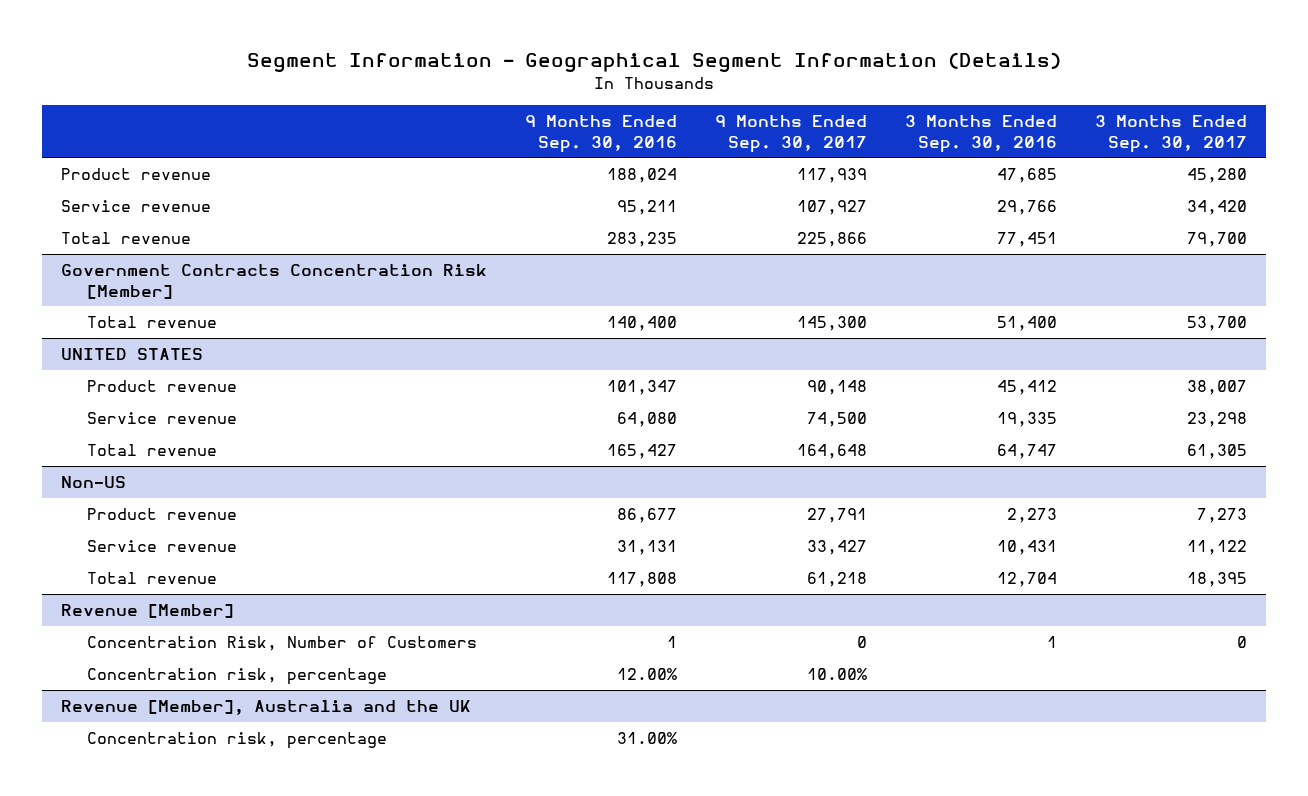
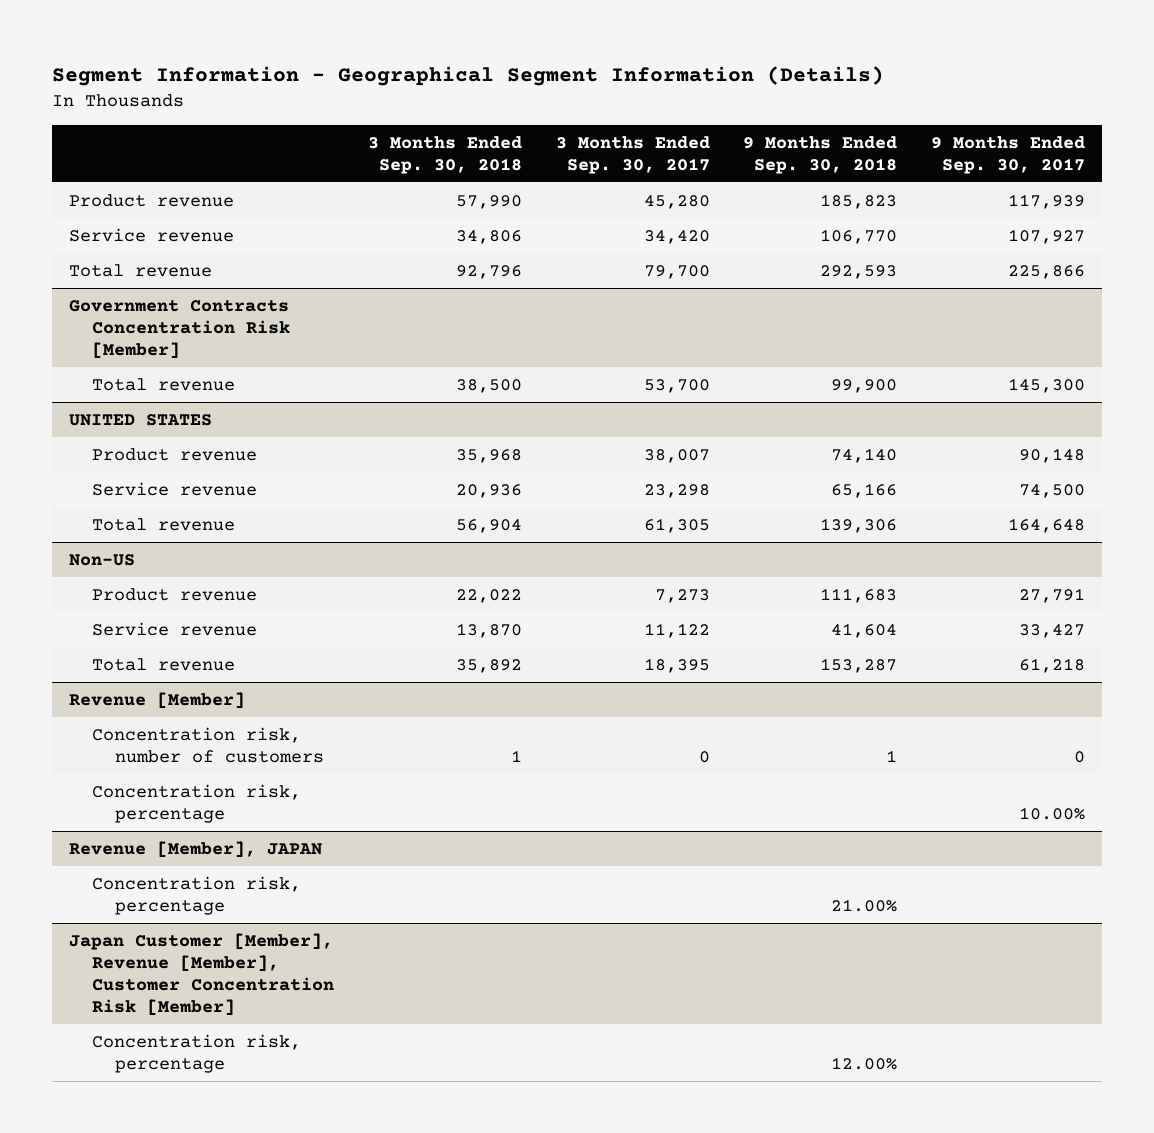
- | 9 Months Ended Sep. 30, 2016 | 9 Months Ended Sep. 30, 2017 | 3 Months Ended Sep. 30, 2016 | 3 Months Ended Sep. 30, 2017
+ | 3 Months Ended Sep. 30, 2018 | 3 Months Ended Sep. 30, 2017 | 9 Months Ended Sep. 30, 2018 | 9 Months Ended Sep. 30, 2017
@ Revenue [Member]
- Concentration Risk, Number of Customers | 1 | 0 | 1 | 0
+ Concentration risk, number of customers | 1 | 0 | 1 | 0
- Revenue [Member], Australia and the UK
+ Revenue [Member], JAPAN
+ Japan Customer [Member], Revenue [Member], Customer Concentration Risk [Member]
+ Concentration risk, percentage | | | 12.00% |

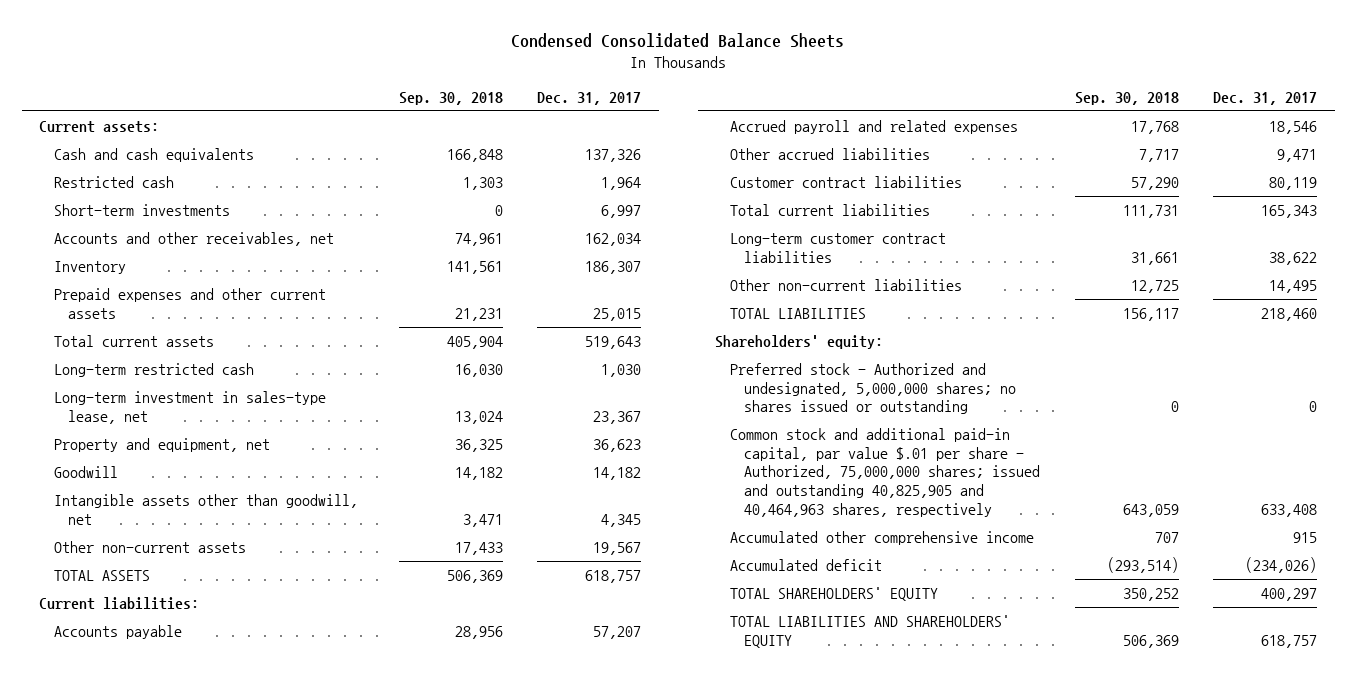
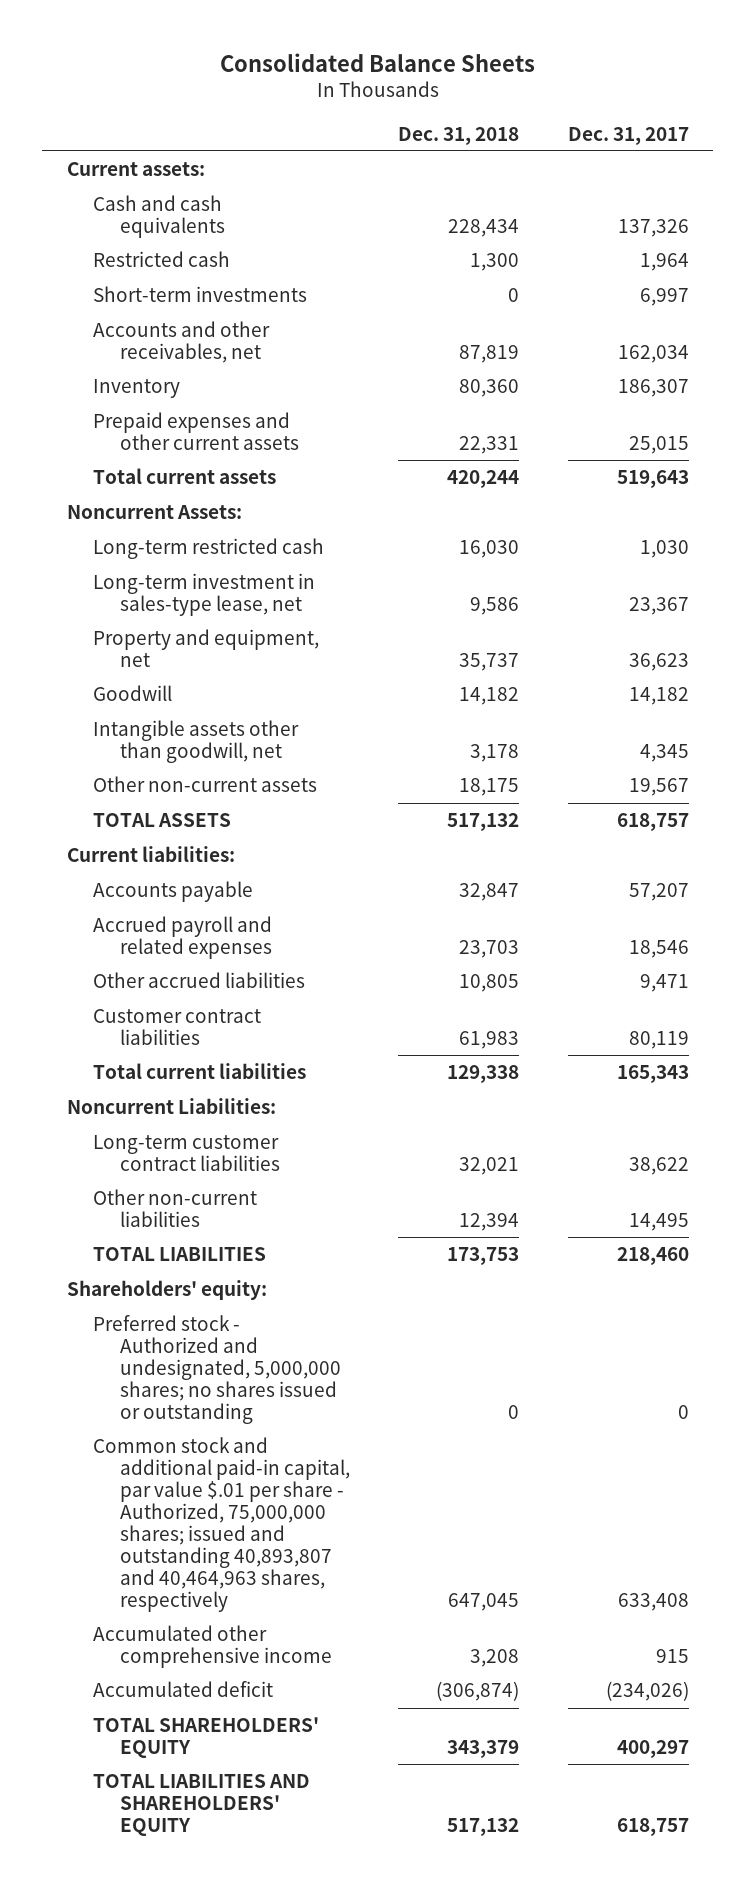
- Condensed Consolidated Balance Sheets
+ Consolidated Balance Sheets
- | Sep. 30, 2018 | Dec. 31, 2017
+ | Dec. 31, 2018 | Dec. 31, 2017
+ Noncurrent Assets:
+ Noncurrent Liabilities:
- Common stock and additional paid-in capital, par value $.01 per share - Authorized, 75,000,000 shares; issued and outstanding 40,825,905 and 40,464,963 shares, respectively | 643,059 | 633,408
+ Common stock and additional paid-in capital, par value $.01 per share - Authorized, 75,000,000 shares; issued and outstanding 40,893,807 and 40,464,963 shares, respectively | 647,045 | 633,408

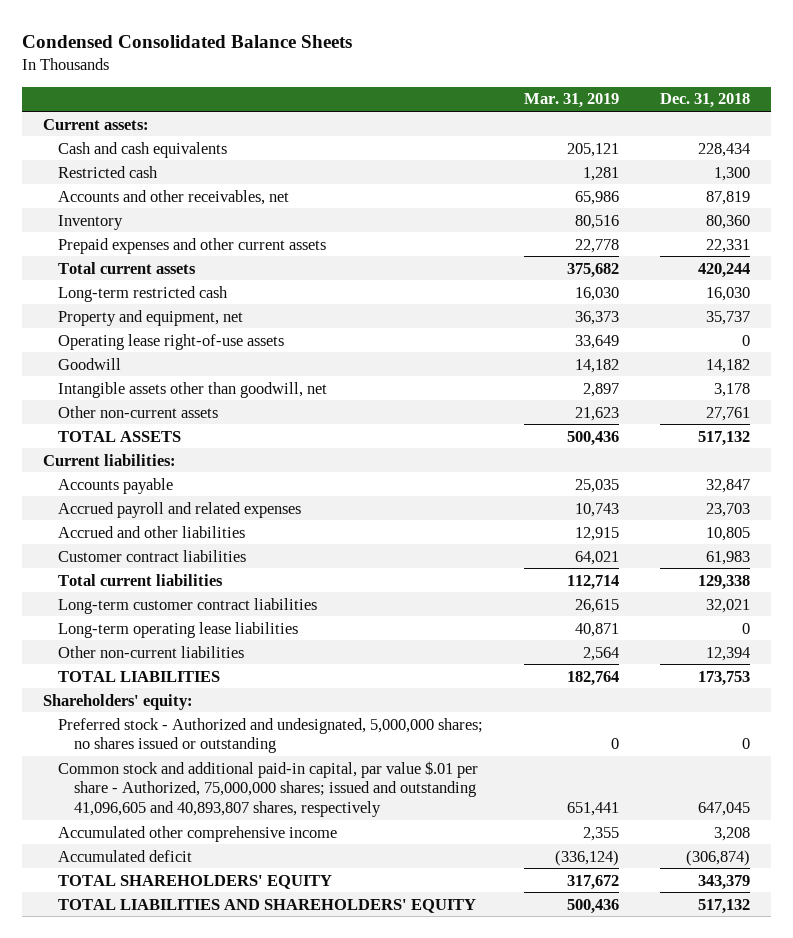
- Consolidated Balance Sheets
+ Condensed Consolidated Balance Sheets
- | Dec. 31, 2018 | Dec. 31, 2017
+ | Mar. 31, 2019 | Dec. 31, 2018
- Short-term investments | 0 | 6,997
- Noncurrent Assets:
- Long-term investment in sales-type lease, net | 9,586 | 23,367
+ Operating lease right-of-use assets | 33,649 | 0
- Other non-current assets | 18,175 | 19,567
+ Other non-current assets | 21,623 | 27,761
- Other accrued liabilities | 10,805 | 9,471
+ Accrued and other liabilities | 12,915 | 10,805
- Noncurrent Liabilities:
+ Long-term operating lease liabilities | 40,871 | 0
- Common stock and additional paid-in capital, par value $.01 per share - Authorized, 75,000,000 shares; issued and outstanding 40,893,807 and 40,464,963 shares, respectively | 647,045 | 633,408
+ Common stock and additional paid-in capital, par value $.01 per share - Authorized, 75,000,000 shares; issued and outstanding 41,096,605 and 40,893,807 shares, respectively | 651,441 | 647,045

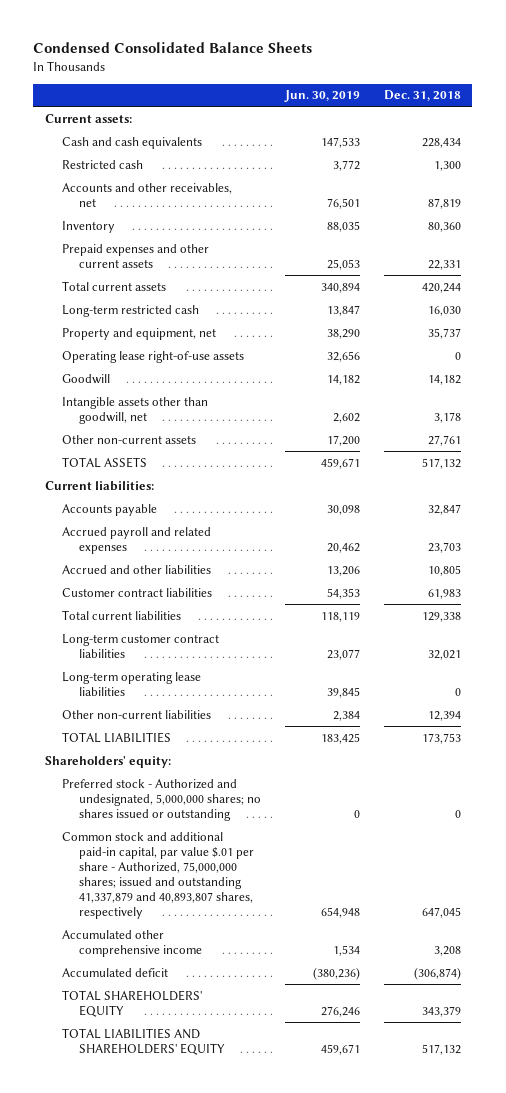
- | Mar. 31, 2019 | Dec. 31, 2018
+ | Jun. 30, 2019 | Dec. 31, 2018
- Common stock and additional paid-in capital, par value $.01 per share - Authorized, 75,000,000 shares; issued and outstanding 41,096,605 and 40,893,807 shares, respectively | 651,441 | 647,045
+ Common stock and additional paid-in capital, par value $.01 per share - Authorized, 75,000,000 shares; issued and outstanding 41,337,879 and 40,893,807 shares, respectively | 654,948 | 647,045

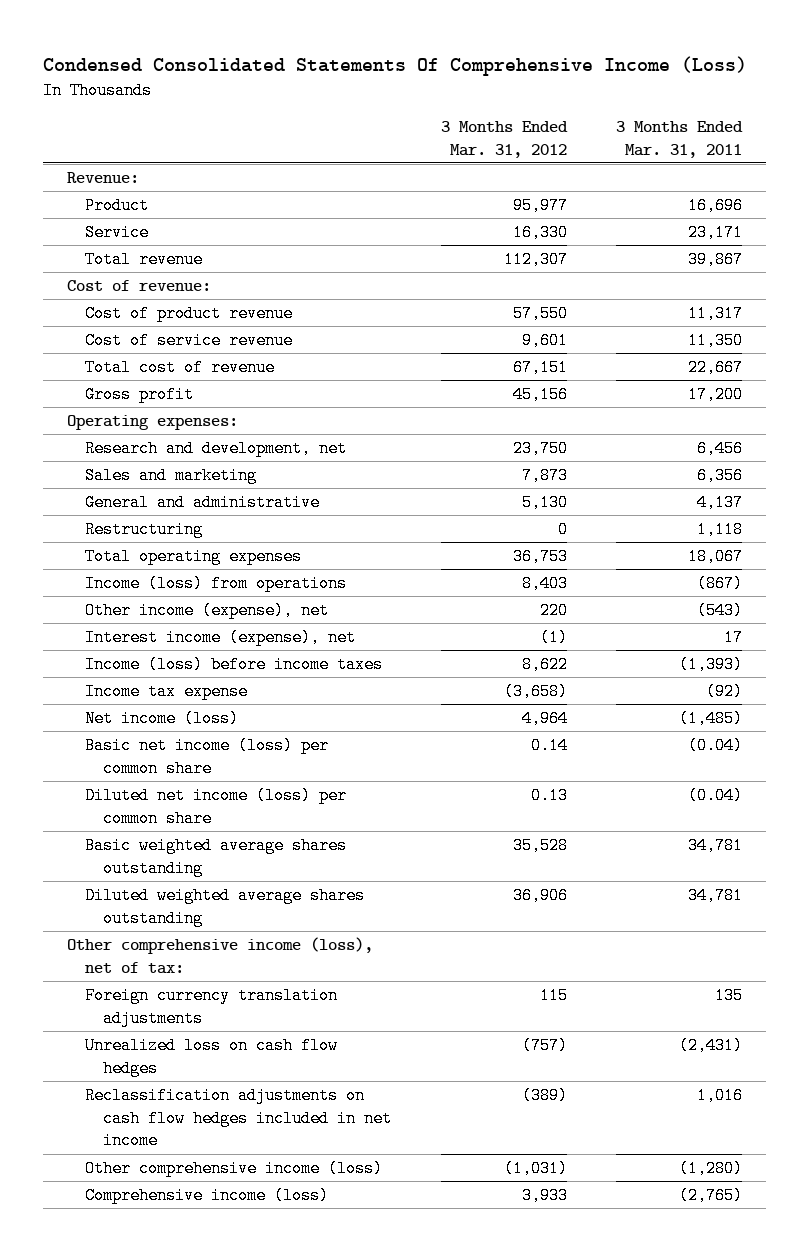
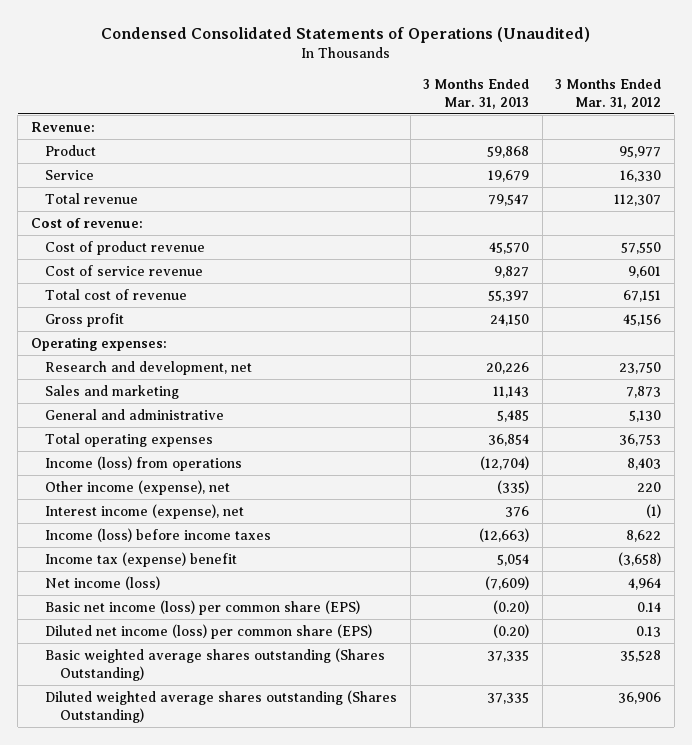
- Condensed Consolidated Statements Of Comprehensive Income (Loss)
+ Condensed Consolidated Statements of Operations (Unaudited)
- | 3 Months Ended Mar. 31, 2012 | 3 Months Ended Mar. 31, 2011
+ | 3 Months Ended Mar. 31, 2013 | 3 Months Ended Mar. 31, 2012
- Restructuring | 0 | 1,118
- Income tax expense | (3,658) | (92)
+ Income tax (expense) benefit | 5,054 | (3,658)
- Basic net income (loss) per common share | 0.14 | (0.04)
- Diluted net income (loss) per common share | 0.13 | (0.04)
- Basic weighted average shares outstanding | 35,528 | 34,781
- Diluted weighted average shares outstanding | 36,906 | 34,781
- Other comprehensive income (loss), net of tax:
- Foreign currency translation adjustments | 115 | 135
- Unrealized loss on cash flow hedges | (757) | (2,431)
- Reclassification adjustments on cash flow hedges included in net income | (389) | 1,016
- Other comprehensive income (loss) | (1,031) | (1,280)
- Comprehensive income (loss) | 3,933 | (2,765)
+ Basic net income (loss) per common share (EPS) | (0.20) | 0.14
+ Diluted net income (loss) per common share (EPS) | (0.20) | 0.13
+ Basic weighted average shares outstanding (Shares Outstanding) | 37,335 | 35,528
+ Diluted weighted average shares outstanding (Shares Outstanding) | 37,335 | 36,906

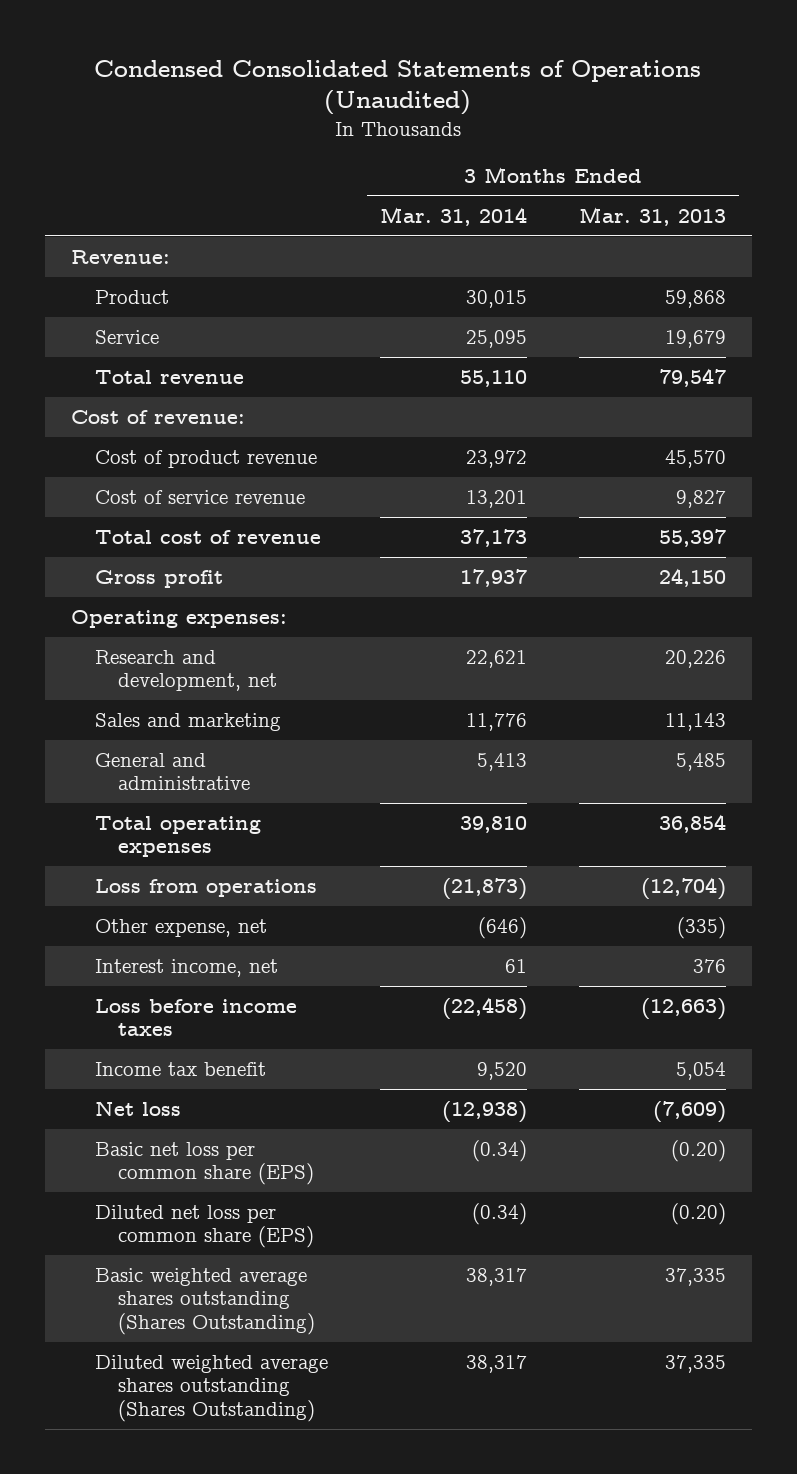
- | 3 Months Ended Mar. 31, 2013 | 3 Months Ended Mar. 31, 2012
+ | 3 Months Ended Mar. 31, 2014 | 3 Months Ended Mar. 31, 2013
- Income (loss) from operations | (12,704) | 8,403
- Other income (expense), net | (335) | 220
- Interest income (expense), net | 376 | (1)
- Income (loss) before income taxes | (12,663) | 8,622
- Income tax (expense) benefit | 5,054 | (3,658)
- Net income (loss) | (7,609) | 4,964
- Basic net income (loss) per common share (EPS) | (0.20) | 0.14
- Diluted net income (loss) per common share (EPS) | (0.20) | 0.13
+ Loss from operations | (21,873) | (12,704)
+ Other expense, net | (646) | (335)
+ Interest income, net | 61 | 376
+ Loss before income taxes | (22,458) | (12,663)
+ Income tax benefit | 9,520 | 5,054
+ Net loss | (12,938) | (7,609)
+ Basic net loss per common share (EPS) | (0.34) | (0.20)
+ Diluted net loss per common share (EPS) | (0.34) | (0.20)

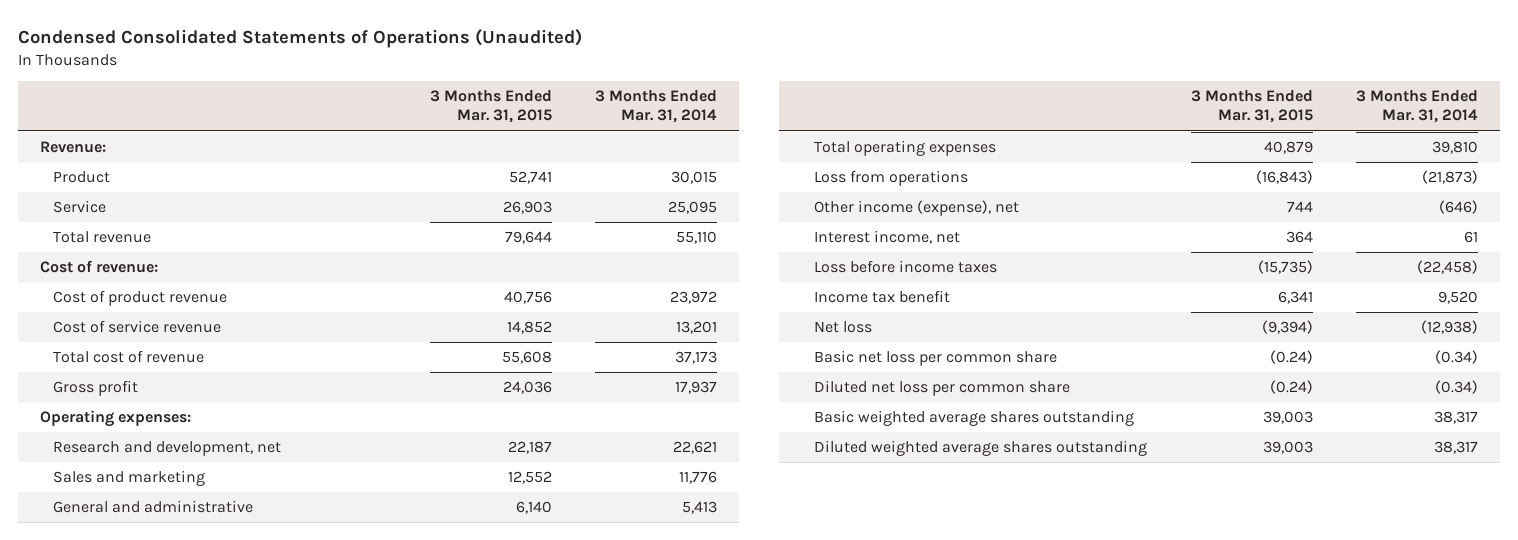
- | 3 Months Ended Mar. 31, 2014 | 3 Months Ended Mar. 31, 2013
+ | 3 Months Ended Mar. 31, 2015 | 3 Months Ended Mar. 31, 2014
- Other expense, net | (646) | (335)
+ Other income (expense), net | 744 | (646)
- Basic net loss per common share (EPS) | (0.34) | (0.20)
- Diluted net loss per common share (EPS) | (0.34) | (0.20)
- Basic weighted average shares outstanding (Shares Outstanding) | 38,317 | 37,335
- Diluted weighted average shares outstanding (Shares Outstanding) | 38,317 | 37,335
+ Basic net loss per common share | (0.24) | (0.34)
+ Diluted net loss per common share | (0.24) | (0.34)
+ Basic weighted average shares outstanding | 39,003 | 38,317
+ Diluted weighted average shares outstanding | 39,003 | 38,317

